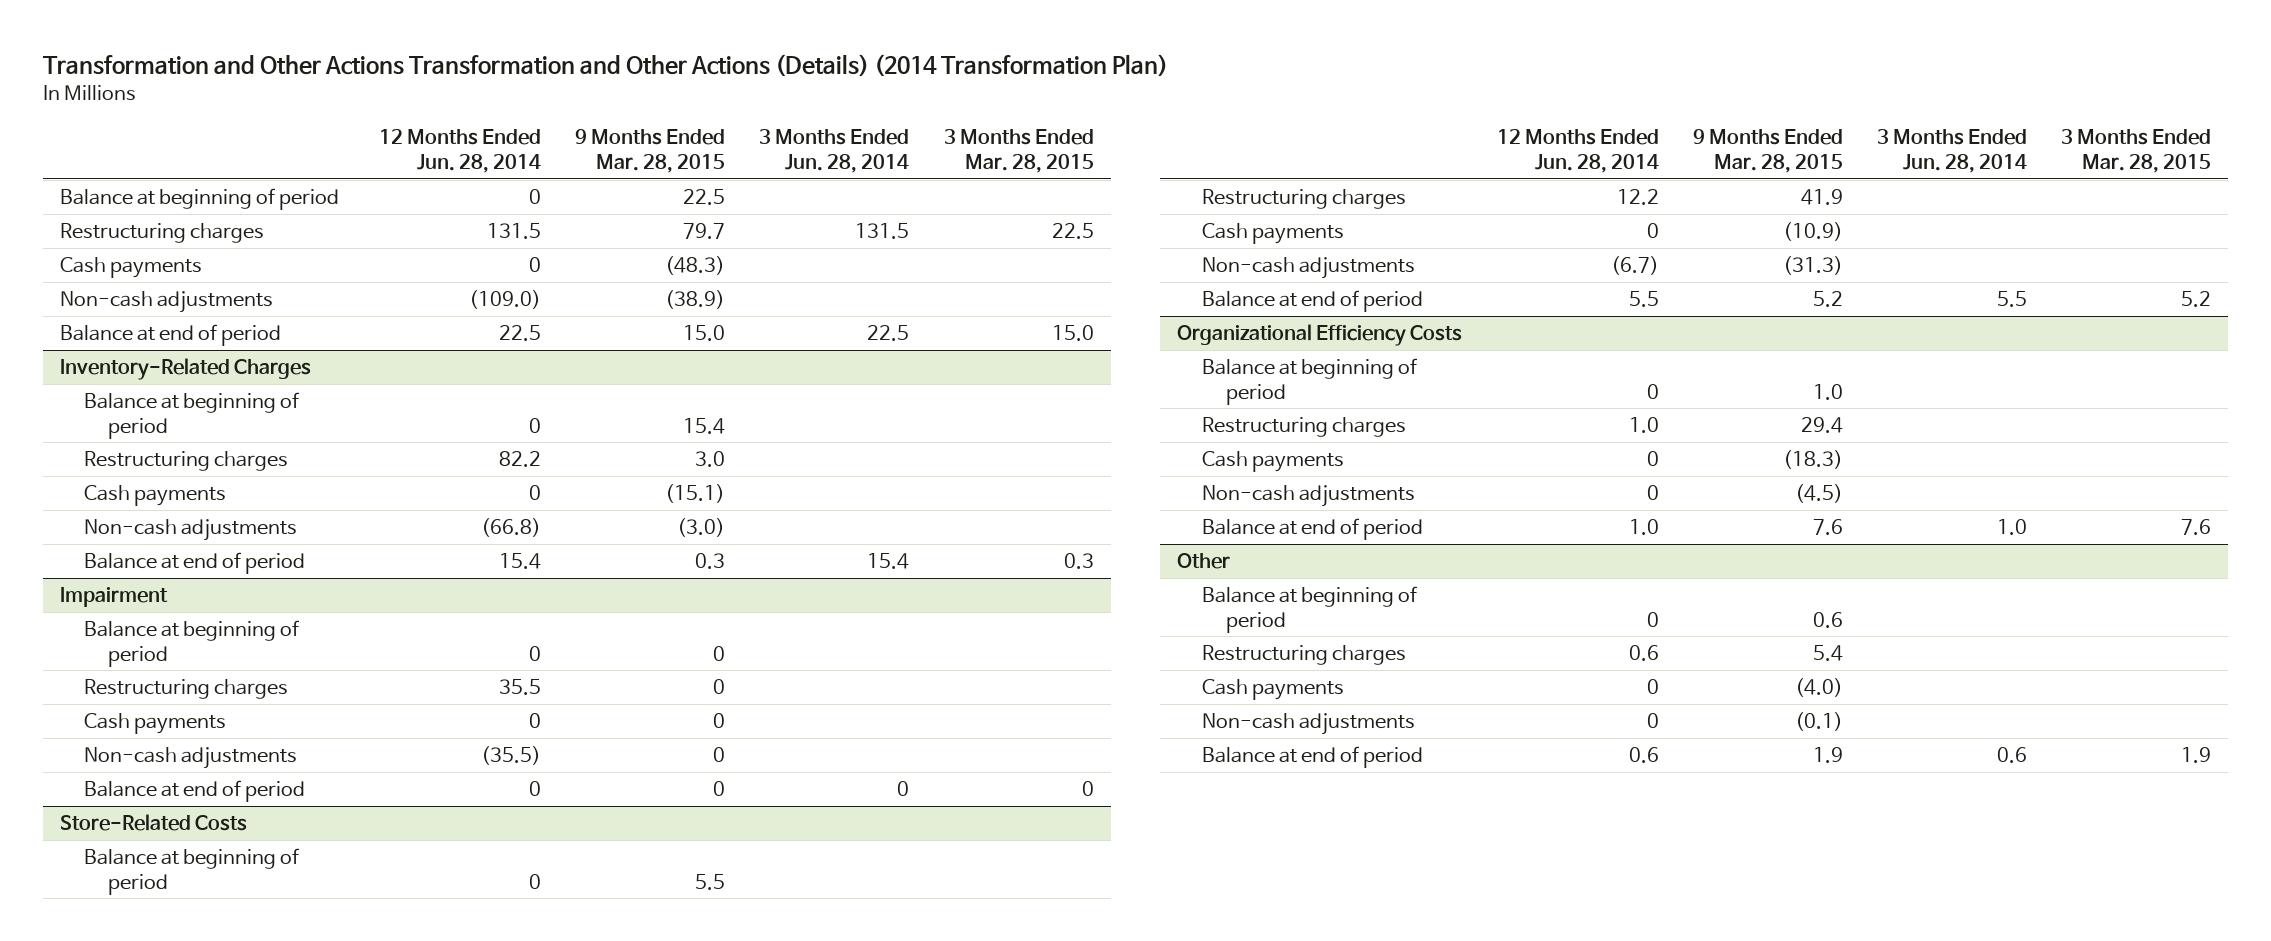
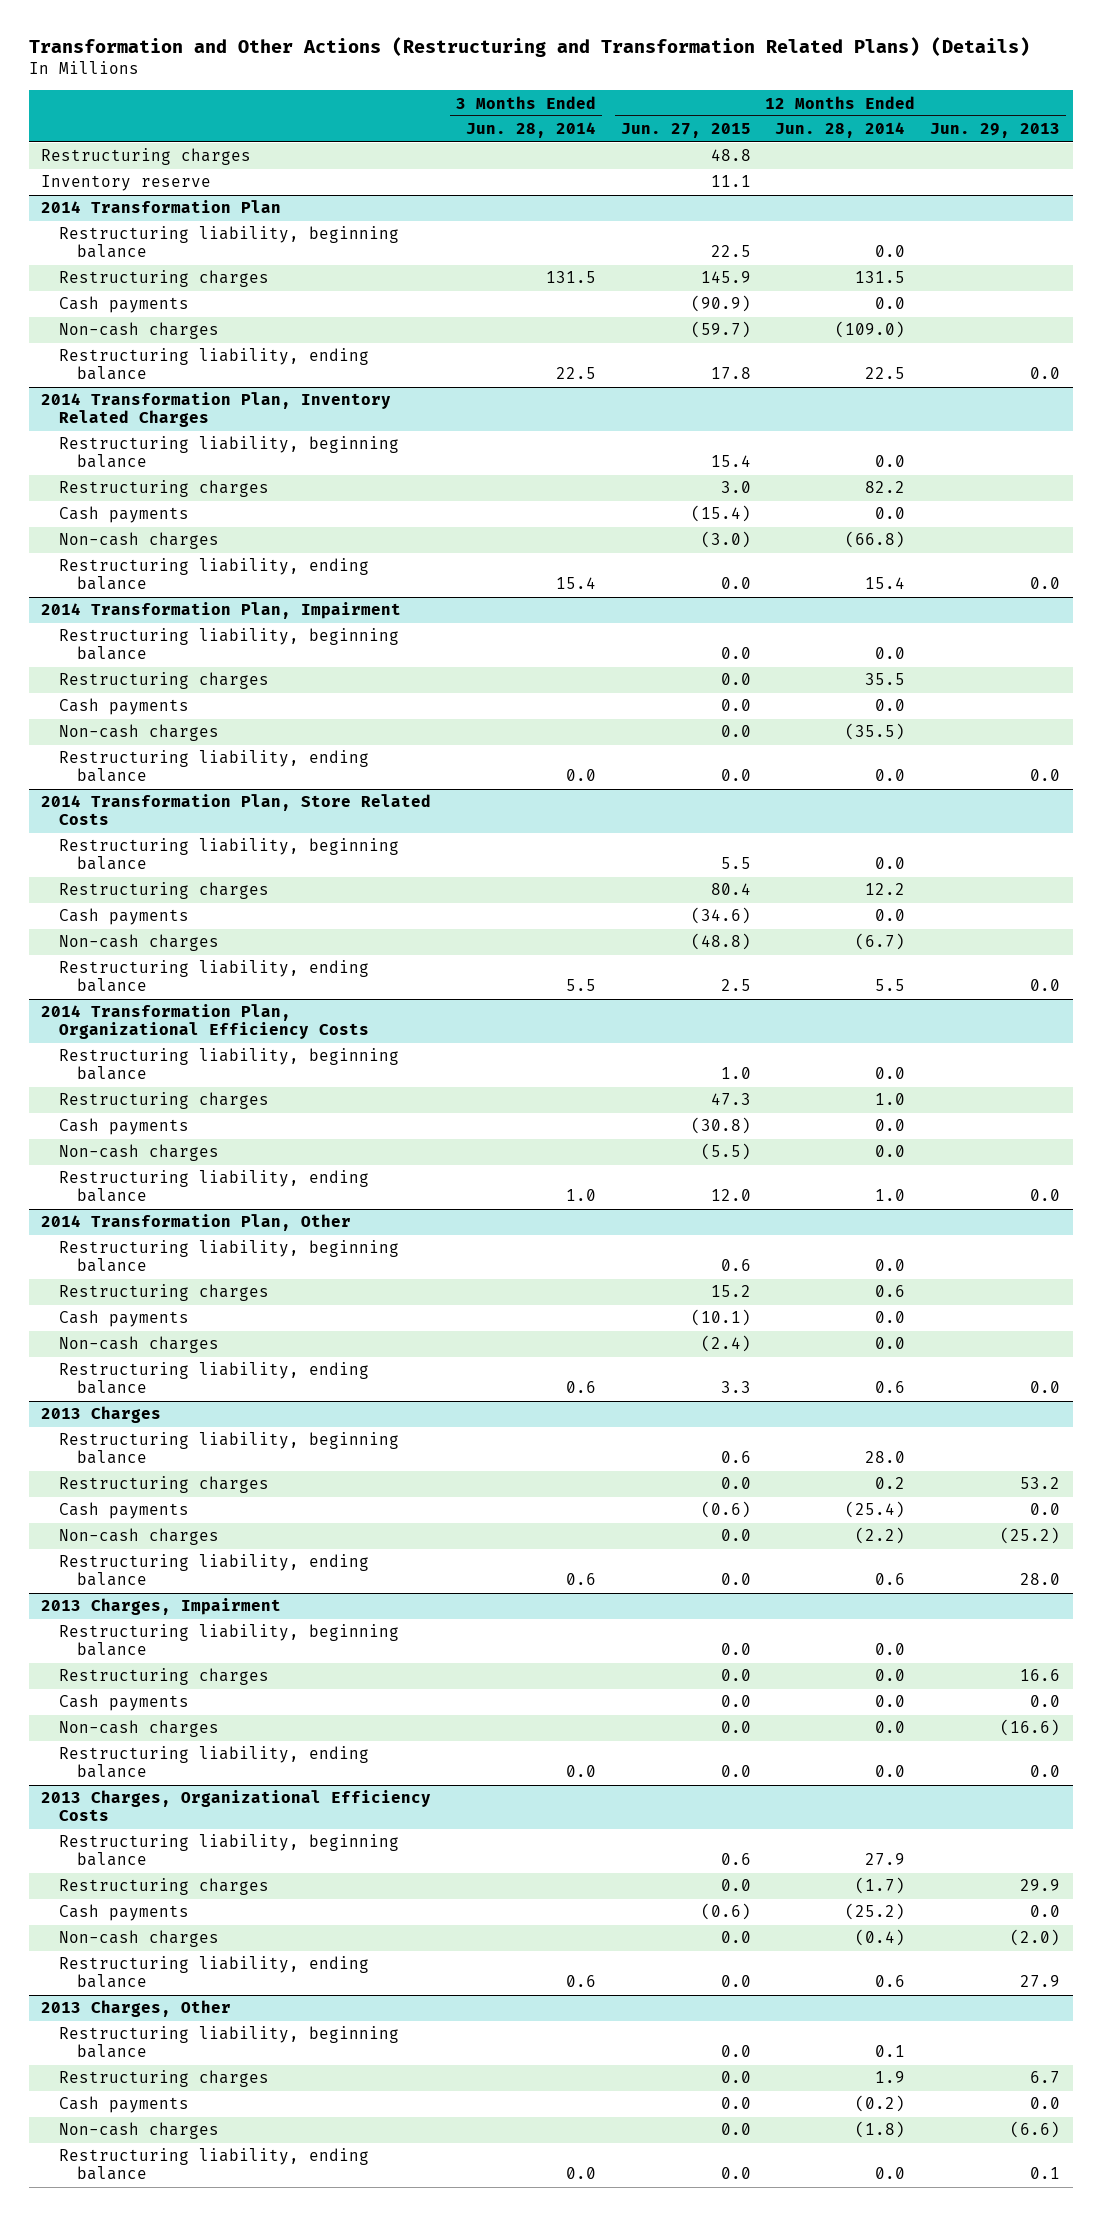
- Transformation and Other Actions Transformation and Other Actions (Details) (2014 Transformation Plan)
+ Transformation and Other Actions (Restructuring and Transformation Related Plans) (Details)
- | 12 Months Ended Jun. 28, 2014 | 9 Months Ended Mar. 28, 2015 | 3 Months Ended Jun. 28, 2014 | 3 Months Ended Mar. 28, 2015
+ | 3 Months Ended Jun. 28, 2014 | 12 Months Ended Jun. 27, 2015 | 12 Months Ended Jun. 28, 2014 | 12 Months Ended Jun. 29, 2013
- Balance at beginning of period | 0 | 22.5 | |
+ Restructuring charges | | 48.8 | |
+ Inventory reserve | | 11.1 | |
+ 2014 Transformation Plan
+ Restructuring liability, beginning balance | | 22.5 | 0.0 |
- Cash payments | 0 | (48.3) | |
- Non-cash adjustments | (109.0) | (38.9) | |
- Balance at end of period | 22.5 | 15.0 | 22.5 | 15.0
- Inventory-Related Charges
- Balance at beginning of period | 0 | 15.4 | |
+ Cash payments | | (90.9) | 0.0 |
+ Non-cash charges | | (59.7) | (109.0) |
+ Restructuring liability, ending balance | 22.5 | 17.8 | 22.5 | 0.0
+ 2014 Transformation Plan, Inventory Related Charges
+ Restructuring liability, beginning balance | | 15.4 | 0.0 |
- Cash payments | 0 | (15.1) | |
- Non-cash adjustments | (66.8) | (3.0) | |
- Balance at end of period | 15.4 | 0.3 | 15.4 | 0.3
- Impairment
- Balance at beginning of period | 0 | 0 | |
+ Cash payments | | (15.4) | 0.0 |
+ Non-cash charges | | (3.0) | (66.8) |
+ Restructuring liability, ending balance | 15.4 | 0.0 | 15.4 | 0.0
+ 2014 Transformation Plan, Impairment
+ Restructuring liability, beginning balance | | 0.0 | 0.0 |
- Cash payments | 0 | 0 | |
- Non-cash adjustments | (35.5) | 0 | |
- Balance at end of period | 0 | 0 | 0 | 0
- Store-Related Costs
- Balance at beginning of period | 0 | 5.5 | |
+ Cash payments | | 0.0 | 0.0 |
+ Non-cash charges | | 0.0 | (35.5) |
+ Restructuring liability, ending balance | 0.0 | 0.0 | 0.0 | 0.0
+ 2014 Transformation Plan, Store Related Costs
+ Restructuring liability, beginning balance | | 5.5 | 0.0 |
- Cash payments | 0 | (10.9) | |
- Non-cash adjustments | (6.7) | (31.3) | |
- Balance at end of period | 5.5 | 5.2 | 5.5 | 5.2
- Organizational Efficiency Costs
- Balance at beginning of period | 0 | 1.0 | |
+ Cash payments | | (34.6) | 0.0 |
+ Non-cash charges | | (48.8) | (6.7) |
+ Restructuring liability, ending balance | 5.5 | 2.5 | 5.5 | 0.0
+ 2014 Transformation Plan, Organizational Efficiency Costs
+ Restructuring liability, beginning balance | | 1.0 | 0.0 |
- Cash payments | 0 | (18.3) | |
- Non-cash adjustments | 0 | (4.5) | |
- Balance at end of period | 1.0 | 7.6 | 1.0 | 7.6
- Other
- Balance at beginning of period | 0 | 0.6 | |
+ Cash payments | | (30.8) | 0.0 |
+ Non-cash charges | | (5.5) | 0.0 |
+ Restructuring liability, ending balance | 1.0 | 12.0 | 1.0 | 0.0
+ 2014 Transformation Plan, Other
+ Restructuring liability, beginning balance | | 0.6 | 0.0 |
- Cash payments | 0 | (4.0) | |
- Non-cash adjustments | 0 | (0.1) | |
- Balance at end of period | 0.6 | 1.9 | 0.6 | 1.9
+ Cash payments | | (10.1) | 0.0 |
+ Non-cash charges | | (2.4) | 0.0 |
+ Restructuring liability, ending balance | 0.6 | 3.3 | 0.6 | 0.0
+ 2013 Charges
+ Restructuring liability, beginning balance | | 0.6 | 28.0 |
+ Restructuring charges | | 0.0 | 0.2 | 53.2
+ Cash payments | | (0.6) | (25.4) | 0.0
+ Non-cash charges | | 0.0 | (2.2) | (25.2)
+ Restructuring liability, ending balance | 0.6 | 0.0 | 0.6 | 28.0
+ 2013 Charges, Impairment
+ Restructuring liability, beginning balance | | 0.0 | 0.0 |
+ Restructuring charges | | 0.0 | 0.0 | 16.6
+ Cash payments | | 0.0 | 0.0 | 0.0
+ Non-cash charges | | 0.0 | 0.0 | (16.6)
+ Restructuring liability, ending balance | 0.0 | 0.0 | 0.0 | 0.0
+ 2013 Charges, Organizational Efficiency Costs
+ Restructuring liability, beginning balance | | 0.6 | 27.9 |
+ Restructuring charges | | 0.0 | (1.7) | 29.9
+ Cash payments | | (0.6) | (25.2) | 0.0
+ Non-cash charges | | 0.0 | (0.4) | (2.0)
+ Restructuring liability, ending balance | 0.6 | 0.0 | 0.6 | 27.9
+ 2013 Charges, Other
+ Restructuring liability, beginning balance | | 0.0 | 0.1 |
+ Restructuring charges | | 0.0 | 1.9 | 6.7
+ Cash payments | | 0.0 | (0.2) | 0.0
+ Non-cash charges | | 0.0 | (1.8) | (6.6)
+ Restructuring liability, ending balance | 0.0 | 0.0 | 0.0 | 0.1

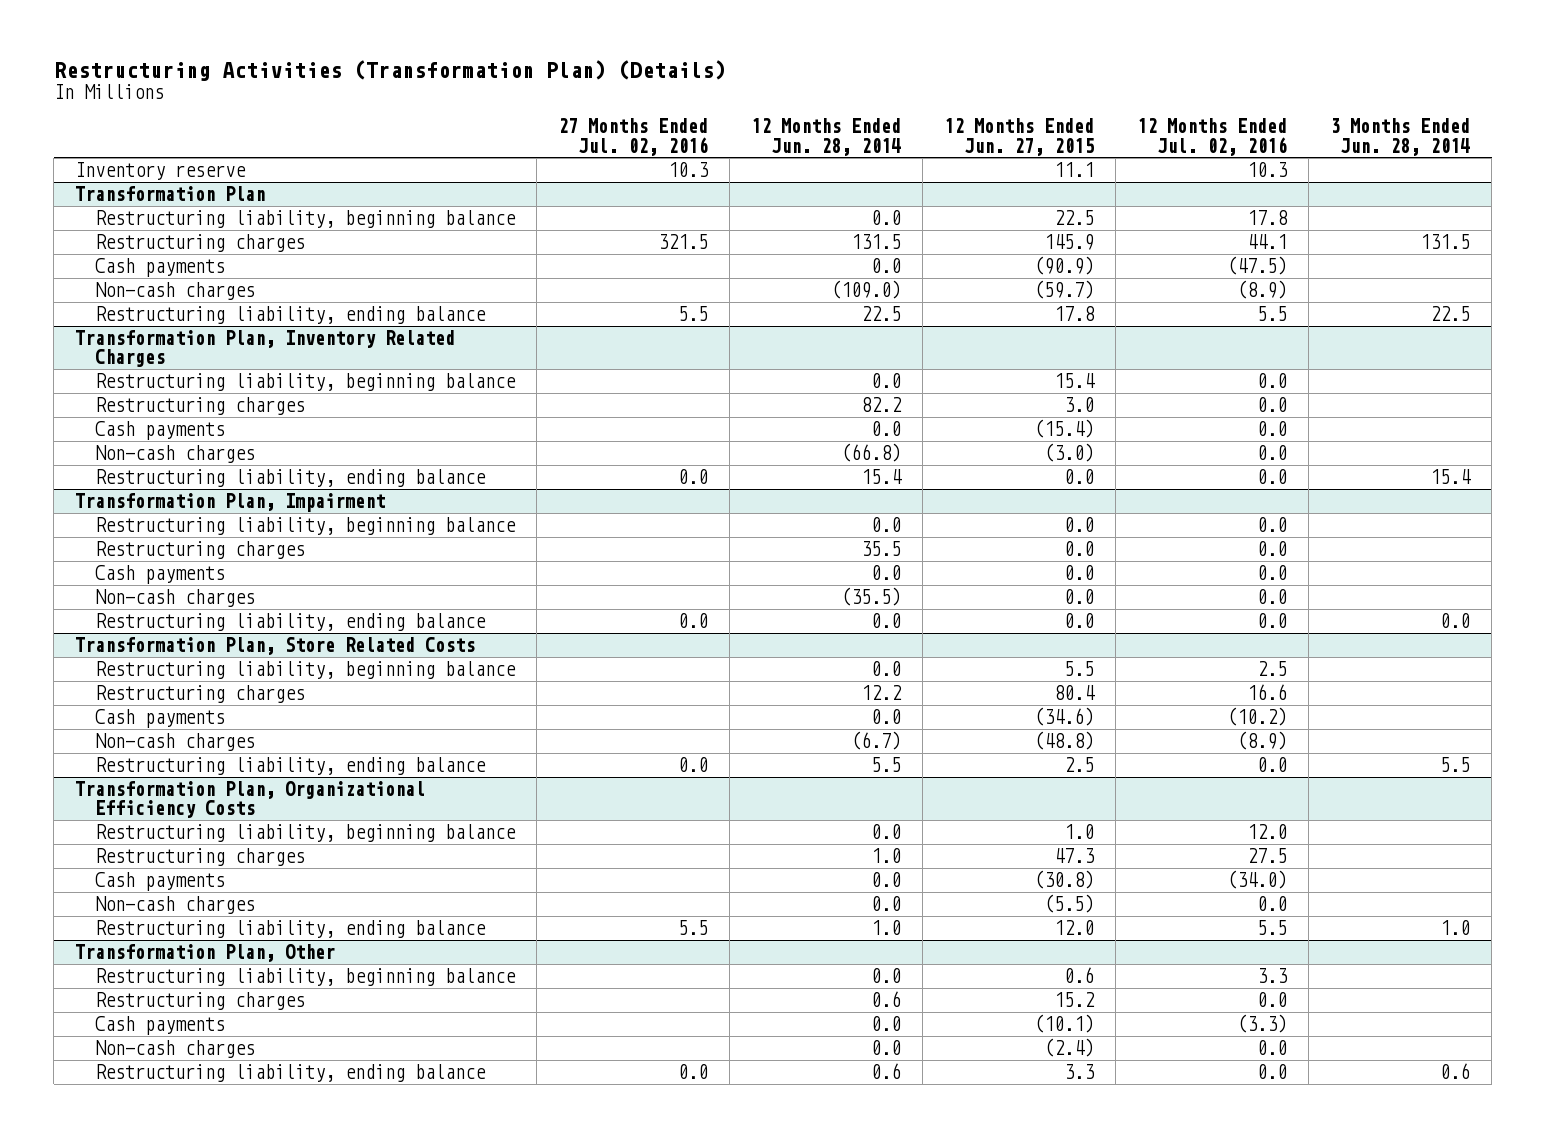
- Transformation and Other Actions (Restructuring and Transformation Related Plans) (Details)
+ Restructuring Activities (Transformation Plan) (Details)
- | 3 Months Ended Jun. 28, 2014 | 12 Months Ended Jun. 27, 2015 | 12 Months Ended Jun. 28, 2014 | 12 Months Ended Jun. 29, 2013
+ | 27 Months Ended Jul. 02, 2016 | 12 Months Ended Jun. 28, 2014 | 12 Months Ended Jun. 27, 2015 | 12 Months Ended Jul. 02, 2016 | 3 Months Ended Jun. 28, 2014
- Restructuring charges | | 48.8 | |
- 2014 Transformation Plan
+ Transformation Plan
- 2014 Transformation Plan, Inventory Related Charges
+ Transformation Plan, Inventory Related Charges
- 2014 Transformation Plan, Impairment
+ Transformation Plan, Impairment
- 2014 Transformation Plan, Store Related Costs
+ Transformation Plan, Store Related Costs
- 2014 Transformation Plan, Organizational Efficiency Costs
+ Transformation Plan, Organizational Efficiency Costs
- 2014 Transformation Plan, Other
+ Transformation Plan, Other
- 2013 Charges
- Restructuring liability, beginning balance | | 0.6 | 28.0 |
- Restructuring charges | | 0.0 | 0.2 | 53.2
- Cash payments | | (0.6) | (25.4) | 0.0
- Non-cash charges | | 0.0 | (2.2) | (25.2)
- Restructuring liability, ending balance | 0.6 | 0.0 | 0.6 | 28.0
- 2013 Charges, Impairment
- Restructuring liability, beginning balance | | 0.0 | 0.0 |
- Restructuring charges | | 0.0 | 0.0 | 16.6
- Cash payments | | 0.0 | 0.0 | 0.0
- Non-cash charges | | 0.0 | 0.0 | (16.6)
- Restructuring liability, ending balance | 0.0 | 0.0 | 0.0 | 0.0
- 2013 Charges, Organizational Efficiency Costs
- Restructuring liability, beginning balance | | 0.6 | 27.9 |
- Restructuring charges | | 0.0 | (1.7) | 29.9
- Cash payments | | (0.6) | (25.2) | 0.0
- Non-cash charges | | 0.0 | (0.4) | (2.0)
- Restructuring liability, ending balance | 0.6 | 0.0 | 0.6 | 27.9
- 2013 Charges, Other
- Restructuring liability, beginning balance | | 0.0 | 0.1 |
- Restructuring charges | | 0.0 | 1.9 | 6.7
- Cash payments | | 0.0 | (0.2) | 0.0
- Non-cash charges | | 0.0 | (1.8) | (6.6)
- Restructuring liability, ending balance | 0.0 | 0.0 | 0.0 | 0.1

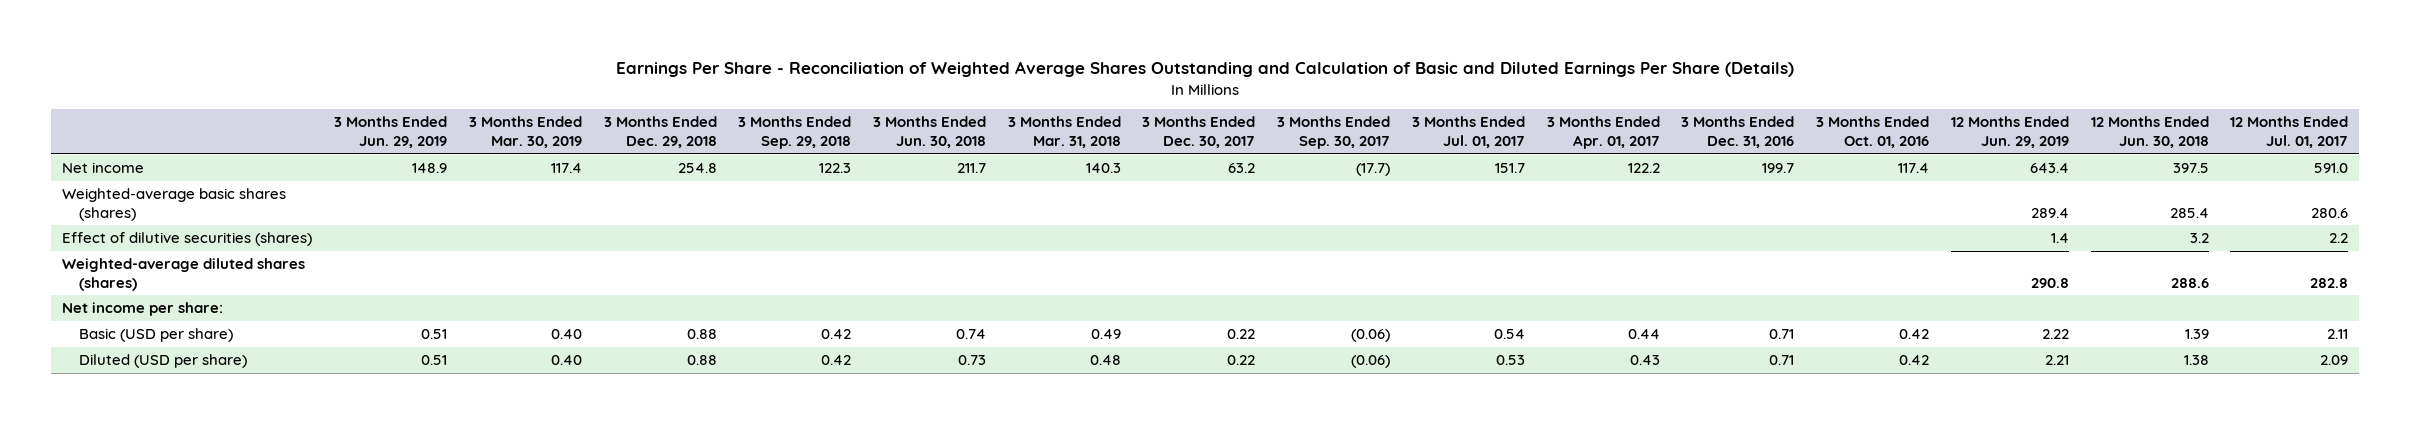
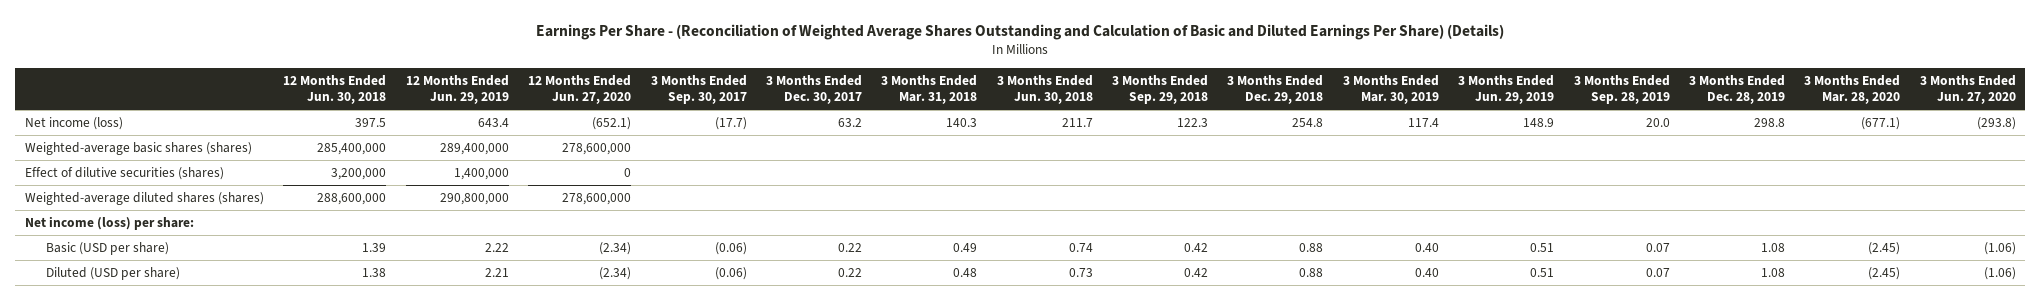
- Earnings Per Share - Reconciliation of Weighted Average Shares Outstanding and Calculation of Basic and Diluted Earnings Per Share (Details)
+ Earnings Per Share - (Reconciliation of Weighted Average Shares Outstanding and Calculation of Basic and Diluted Earnings Per Share) (Details)
- | 3 Months Ended Jun. 29, 2019 | 3 Months Ended Mar. 30, 2019 | 3 Months Ended Dec. 29, 2018 | 3 Months Ended Sep. 29, 2018 | 3 Months Ended Jun. 30, 2018 | 3 Months Ended Mar. 31, 2018 | 3 Months Ended Dec. 30, 2017 | 3 Months Ended Sep. 30, 2017 | 3 Months Ended Jul. 01, 2017 | 3 Months Ended Apr. 01, 2017 | 3 Months Ended Dec. 31, 2016 | 3 Months Ended Oct. 01, 2016 | 12 Months Ended Jun. 29, 2019 | 12 Months Ended Jun. 30, 2018 | 12 Months Ended Jul. 01, 2017
+ | 12 Months Ended Jun. 30, 2018 | 12 Months Ended Jun. 29, 2019 | 12 Months Ended Jun. 27, 2020 | 3 Months Ended Sep. 30, 2017 | 3 Months Ended Dec. 30, 2017 | 3 Months Ended Mar. 31, 2018 | 3 Months Ended Jun. 30, 2018 | 3 Months Ended Sep. 29, 2018 | 3 Months Ended Dec. 29, 2018 | 3 Months Ended Mar. 30, 2019 | 3 Months Ended Jun. 29, 2019 | 3 Months Ended Sep. 28, 2019 | 3 Months Ended Dec. 28, 2019 | 3 Months Ended Mar. 28, 2020 | 3 Months Ended Jun. 27, 2020
- Net income | 148.9 | 117.4 | 254.8 | 122.3 | 211.7 | 140.3 | 63.2 | (17.7) | 151.7 | 122.2 | 199.7 | 117.4 | 643.4 | 397.5 | 591.0
- Weighted-average basic shares (shares) | | | | | | | | | | | | | 289.4 | 285.4 | 280.6
- Effect of dilutive securities (shares) | | | | | | | | | | | | | 1.4 | 3.2 | 2.2
- Weighted-average diluted shares (shares) | | | | | | | | | | | | | 290.8 | 288.6 | 282.8
- Net income per share:
+ Net income (loss) | 397.5 | 643.4 | (652.1) | (17.7) | 63.2 | 140.3 | 211.7 | 122.3 | 254.8 | 117.4 | 148.9 | 20.0 | 298.8 | (677.1) | (293.8)
+ Weighted-average basic shares (shares) | 285,400,000 | 289,400,000 | 278,600,000 | | | | | | | | | | | |
+ Effect of dilutive securities (shares) | 3,200,000 | 1,400,000 | 0 | | | | | | | | | | | |
+ Weighted-average diluted shares (shares) | 288,600,000 | 290,800,000 | 278,600,000 | | | | | | | | | | | |
+ Net income (loss) per share:

